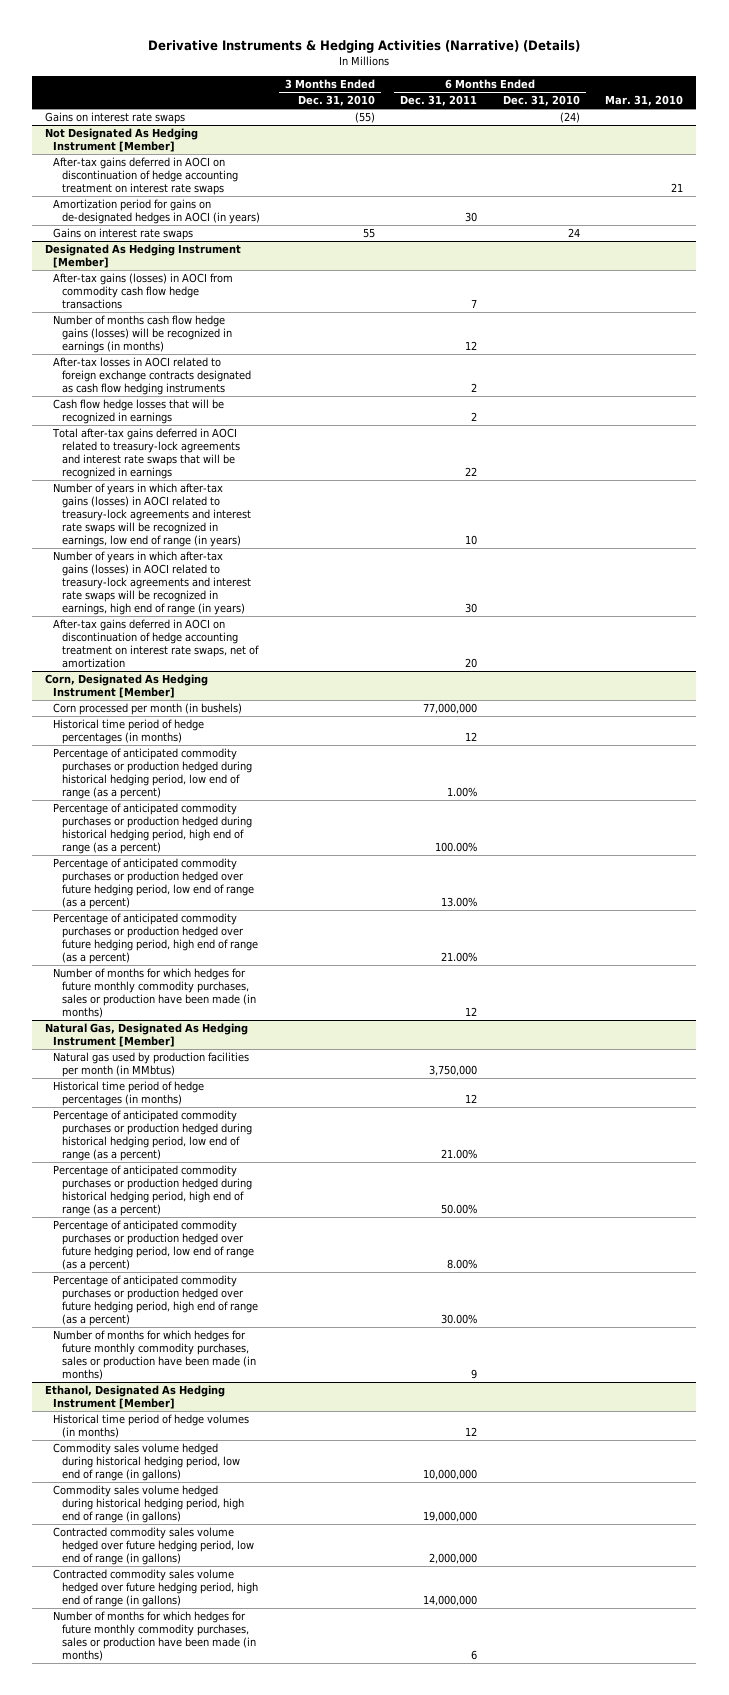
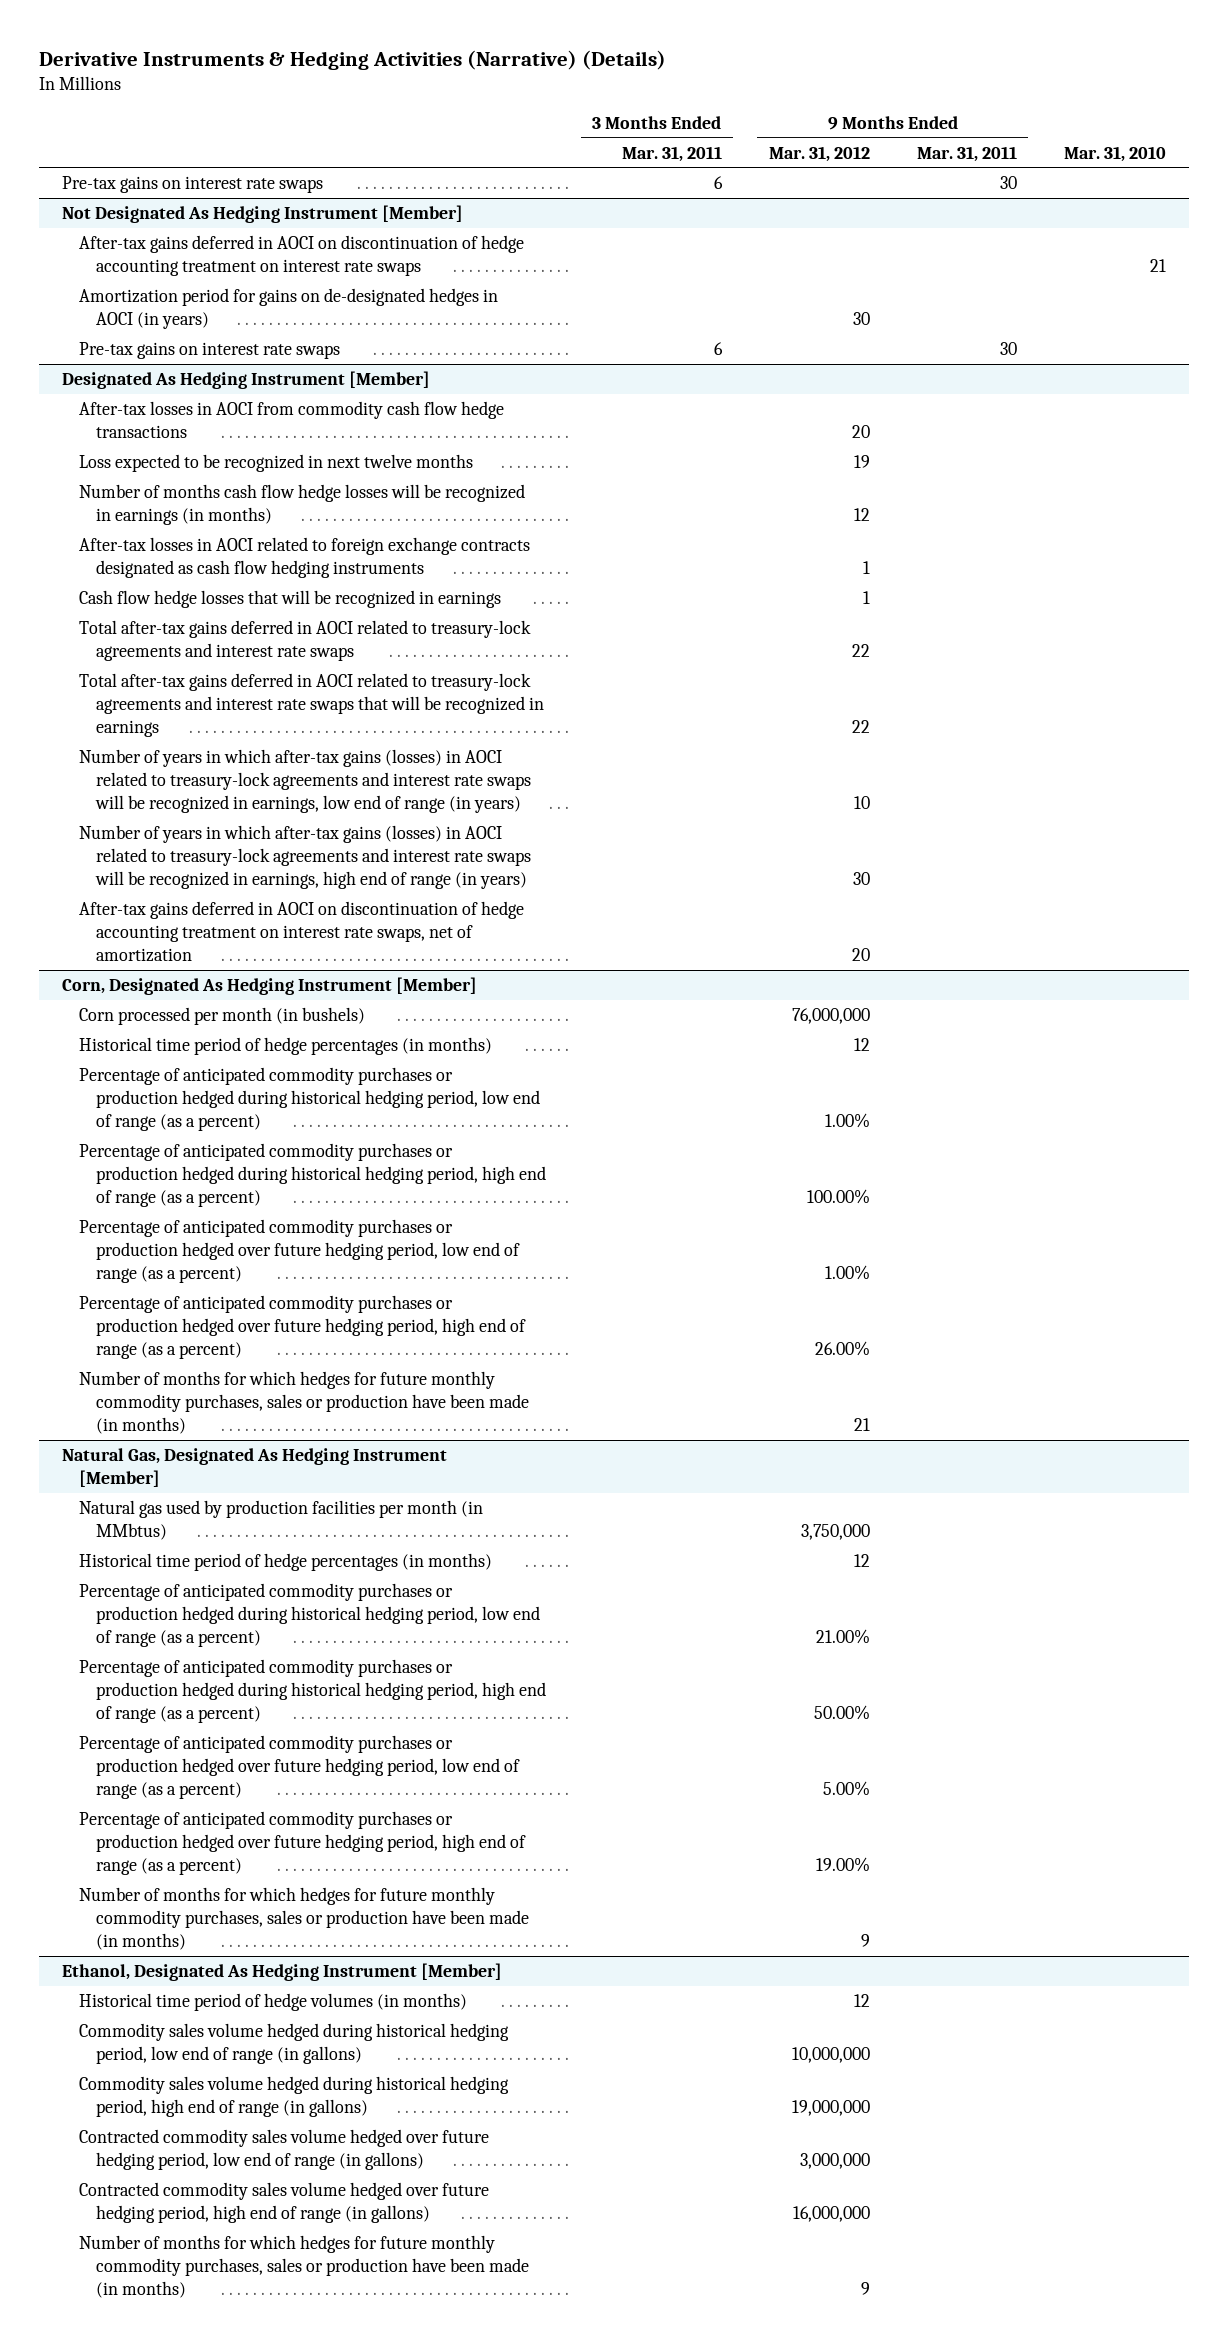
- | 3 Months Ended Dec. 31, 2010 | 6 Months Ended Dec. 31, 2011 | 6 Months Ended Dec. 31, 2010 | Mar. 31, 2010
+ | 3 Months Ended Mar. 31, 2011 | 9 Months Ended Mar. 31, 2012 | 9 Months Ended Mar. 31, 2011 | Mar. 31, 2010
- Gains on interest rate swaps | (55) | | (24) |
+ Pre-tax gains on interest rate swaps | 6 | | 30 |
@ Not Designated As Hedging Instrument [Member]
- Gains on interest rate swaps | 55 | | 24 |
+ Pre-tax gains on interest rate swaps | 6 | | 30 |
@ Designated As Hedging Instrument [Member]
- After-tax gains (losses) in AOCI from commodity cash flow hedge transactions | | 7 | |
- Number of months cash flow hedge gains (losses) will be recognized in earnings (in months) | | 12 | |
+ After-tax losses in AOCI from commodity cash flow hedge transactions | | 20 | |
+ Loss expected to be recognized in next twelve months | | 19 | |
+ Number of months cash flow hedge losses will be recognized in earnings (in months) | | 12 | |
+ Total after-tax gains deferred in AOCI related to treasury-lock agreements and interest rate swaps | | 22 | |

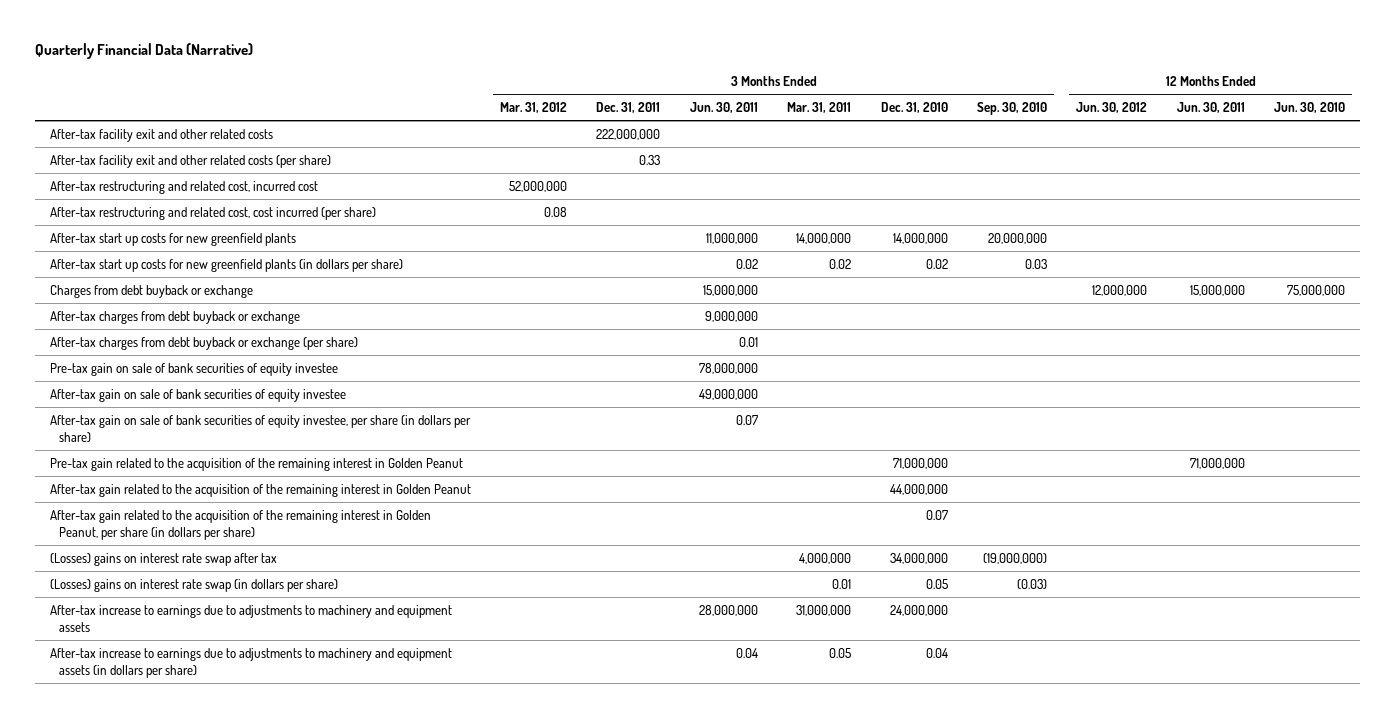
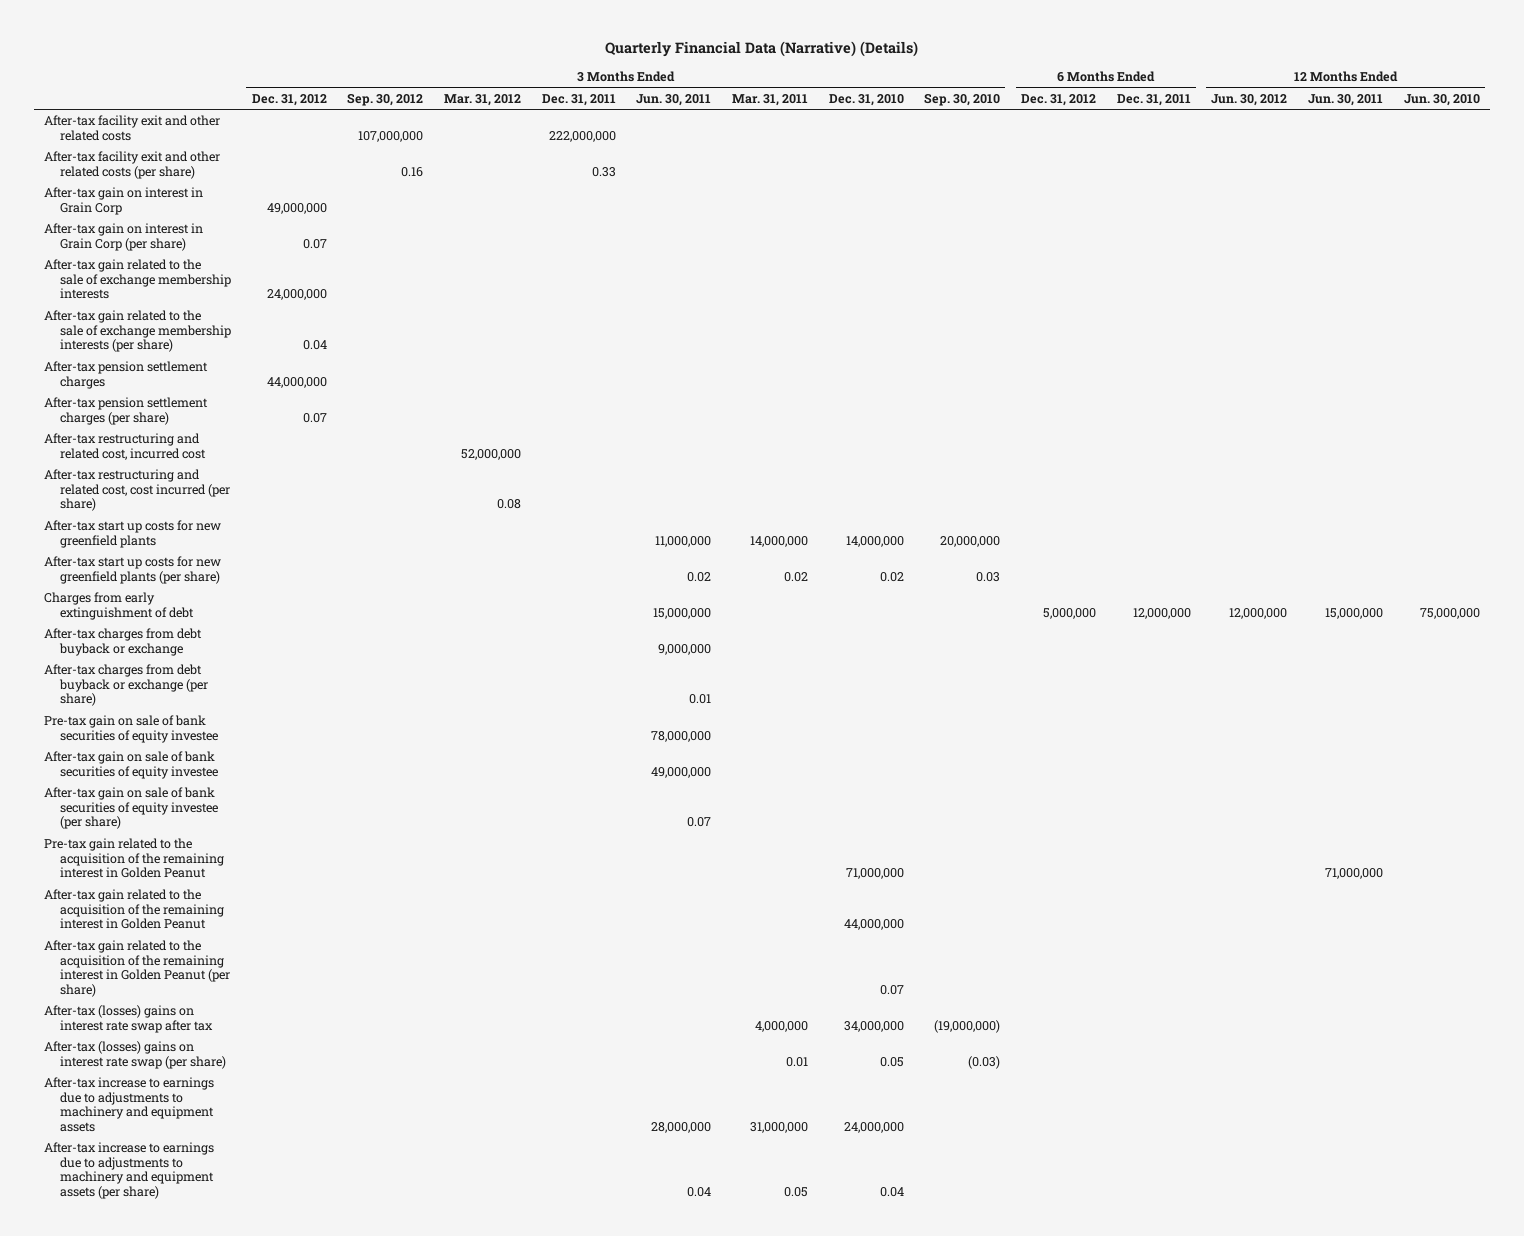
- Quarterly Financial Data (Narrative)
+ Quarterly Financial Data (Narrative) (Details)
- | 3 Months Ended Mar. 31, 2012 | 3 Months Ended Dec. 31, 2011 | 3 Months Ended Jun. 30, 2011 | 3 Months Ended Mar. 31, 2011 | 3 Months Ended Dec. 31, 2010 | 3 Months Ended Sep. 30, 2010 | 12 Months Ended Jun. 30, 2012 | 12 Months Ended Jun. 30, 2011 | 12 Months Ended Jun. 30, 2010
+ | 3 Months Ended Dec. 31, 2012 | 3 Months Ended Sep. 30, 2012 | 3 Months Ended Mar. 31, 2012 | 3 Months Ended Dec. 31, 2011 | 3 Months Ended Jun. 30, 2011 | 3 Months Ended Mar. 31, 2011 | 3 Months Ended Dec. 31, 2010 | 3 Months Ended Sep. 30, 2010 | 6 Months Ended Dec. 31, 2012 | 6 Months Ended Dec. 31, 2011 | 12 Months Ended Jun. 30, 2012 | 12 Months Ended Jun. 30, 2011 | 12 Months Ended Jun. 30, 2010
+ After-tax gain on interest in Grain Corp | 49,000,000 | | | | | | | | | | | |
+ After-tax gain on interest in Grain Corp (per share) | 0.07 | | | | | | | | | | | |
+ After-tax gain related to the sale of exchange membership interests | 24,000,000 | | | | | | | | | | | |
+ After-tax gain related to the sale of exchange membership interests (per share) | 0.04 | | | | | | | | | | | |
+ After-tax pension settlement charges | 44,000,000 | | | | | | | | | | | |
+ After-tax pension settlement charges (per share) | 0.07 | | | | | | | | | | | |
- After-tax start up costs for new greenfield plants (in dollars per share) | | | 0.02 | 0.02 | 0.02 | 0.03 | | |
- Charges from debt buyback or exchange | | | 15,000,000 | | | | 12,000,000 | 15,000,000 | 75,000,000
+ After-tax start up costs for new greenfield plants (per share) | | | | | 0.02 | 0.02 | 0.02 | 0.03 | | | | |
+ Charges from early extinguishment of debt | | | | | 15,000,000 | | | | 5,000,000 | 12,000,000 | 12,000,000 | 15,000,000 | 75,000,000
- After-tax gain on sale of bank securities of equity investee, per share (in dollars per share) | | | 0.07 | | | | | |
+ After-tax gain on sale of bank securities of equity investee (per share) | | | | | 0.07 | | | | | | | |
- After-tax gain related to the acquisition of the remaining interest in Golden Peanut, per share (in dollars per share) | | | | | 0.07 | | | |
- (Losses) gains on interest rate swap after tax | | | | 4,000,000 | 34,000,000 | (19,000,000) | | |
- (Losses) gains on interest rate swap (in dollars per share) | | | | 0.01 | 0.05 | (0.03) | | |
+ After-tax gain related to the acquisition of the remaining interest in Golden Peanut (per share) | | | | | | | 0.07 | | | | | |
+ After-tax (losses) gains on interest rate swap after tax | | | | | | 4,000,000 | 34,000,000 | (19,000,000) | | | | |
+ After-tax (losses) gains on interest rate swap (per share) | | | | | | 0.01 | 0.05 | (0.03) | | | | |
- After-tax increase to earnings due to adjustments to machinery and equipment assets (in dollars per share) | | | 0.04 | 0.05 | 0.04 | | | |
+ After-tax increase to earnings due to adjustments to machinery and equipment assets (per share) | | | | | 0.04 | 0.05 | 0.04 | | | | | |

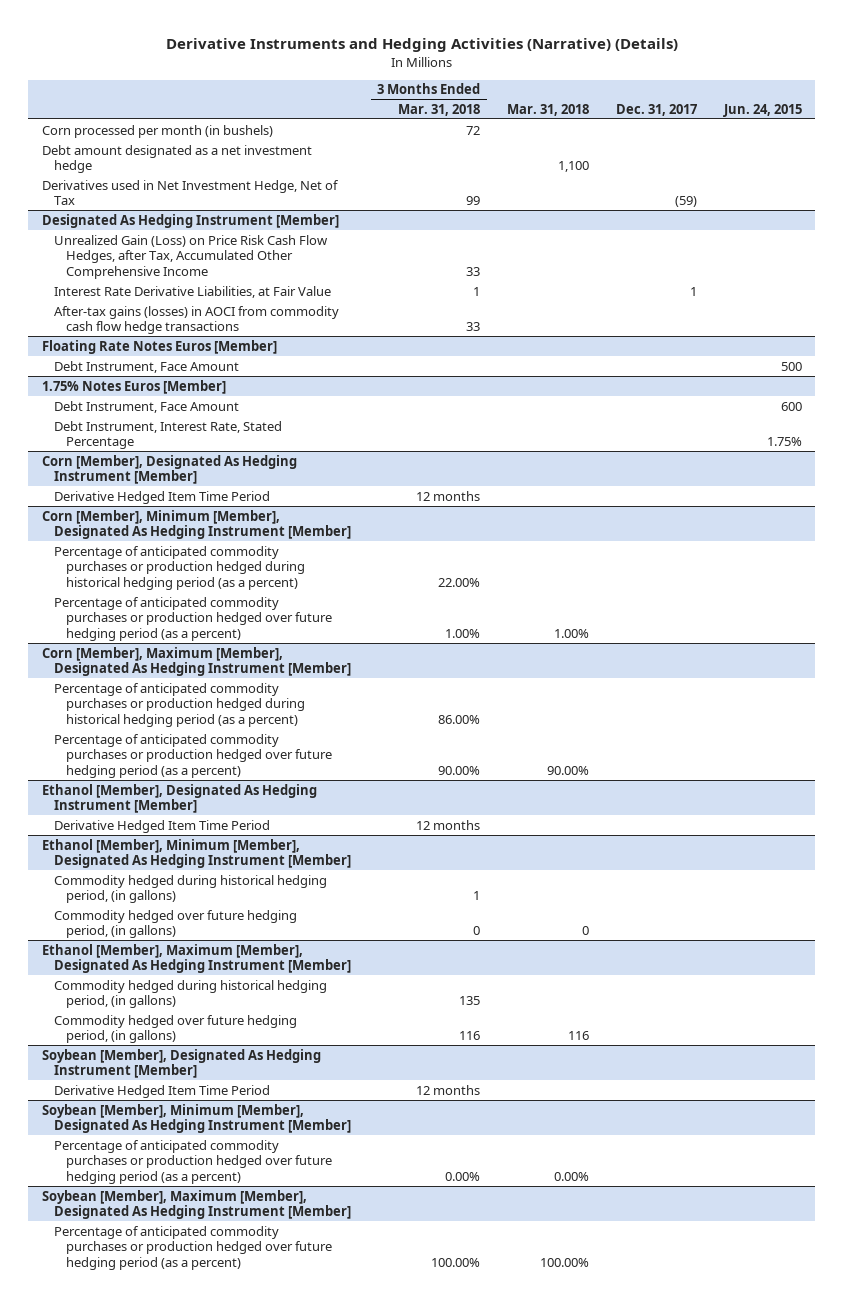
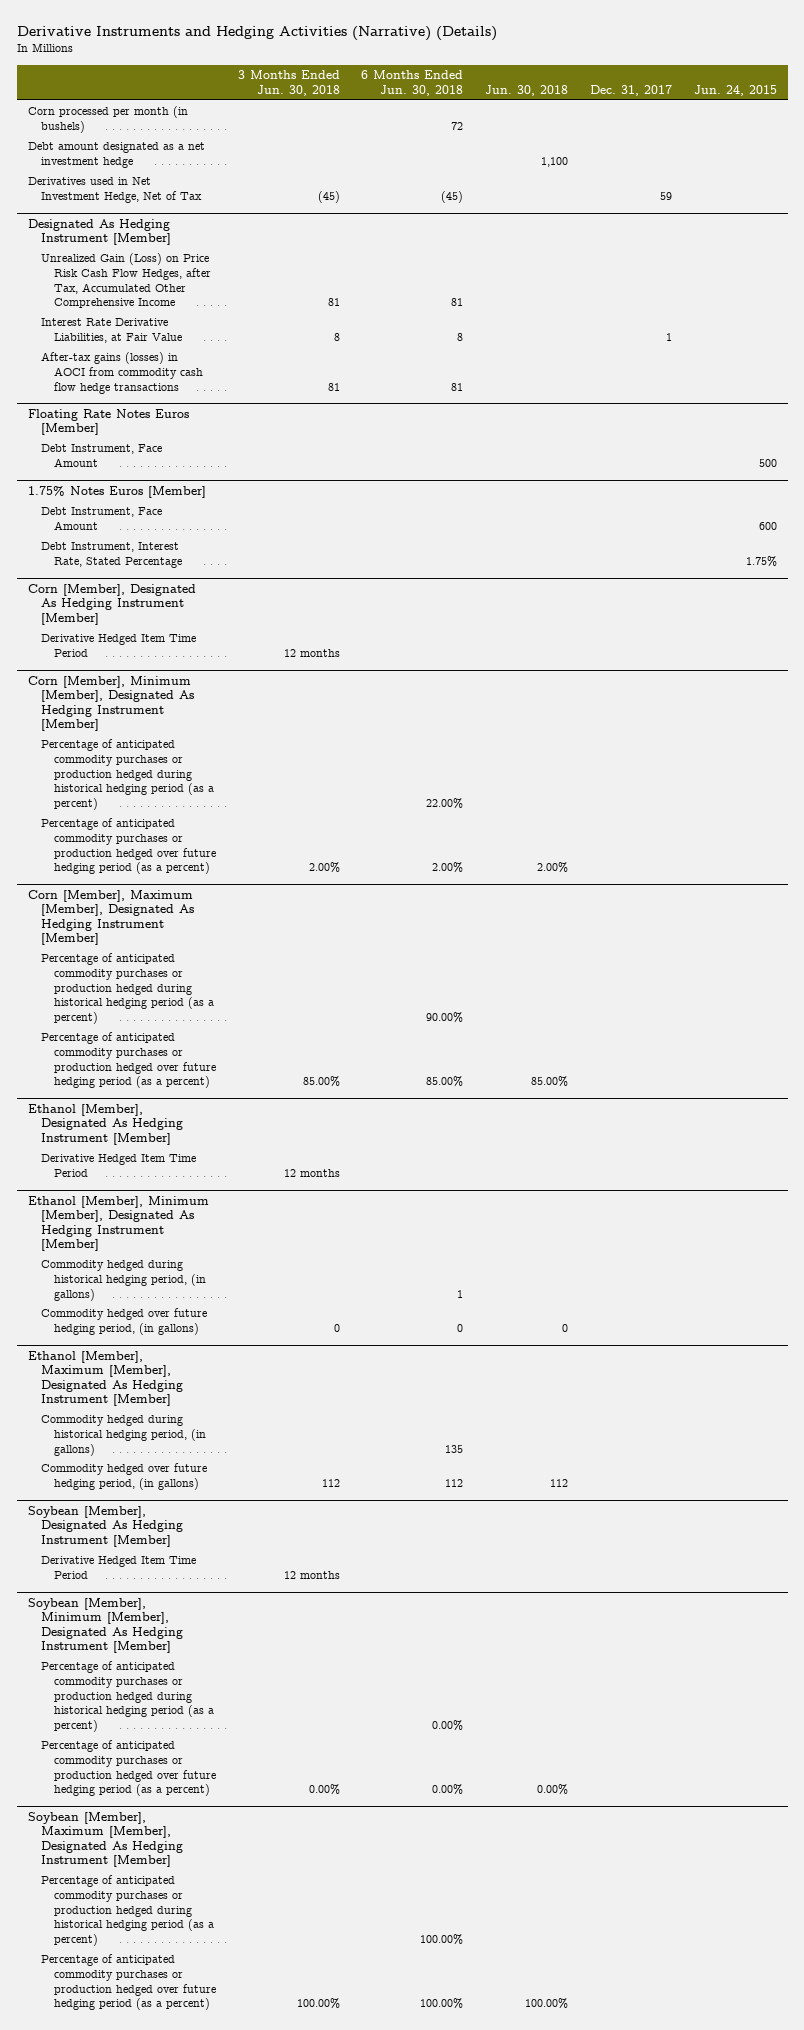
- | 3 Months Ended Mar. 31, 2018 | Mar. 31, 2018 | Dec. 31, 2017 | Jun. 24, 2015
+ | 3 Months Ended Jun. 30, 2018 | 6 Months Ended Jun. 30, 2018 | Jun. 30, 2018 | Dec. 31, 2017 | Jun. 24, 2015
- Derivatives used in Net Investment Hedge, Net of Tax | 99 | | (59) |
+ Derivatives used in Net Investment Hedge, Net of Tax | (45) | (45) | | 59 |
@ Soybean [Member], Minimum [Member], Designated As Hedging Instrument [Member]
+ Percentage of anticipated commodity purchases or production hedged during historical hedging period (as a percent) | | 0.00% | | |
@ Soybean [Member], Maximum [Member], Designated As Hedging Instrument [Member]
+ Percentage of anticipated commodity purchases or production hedged during historical hedging period (as a percent) | | 100.00% | | |

